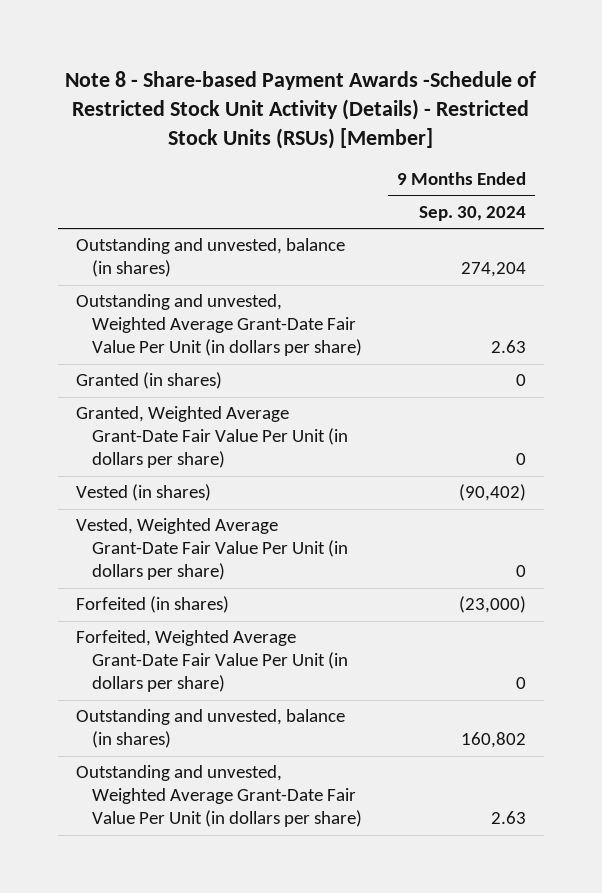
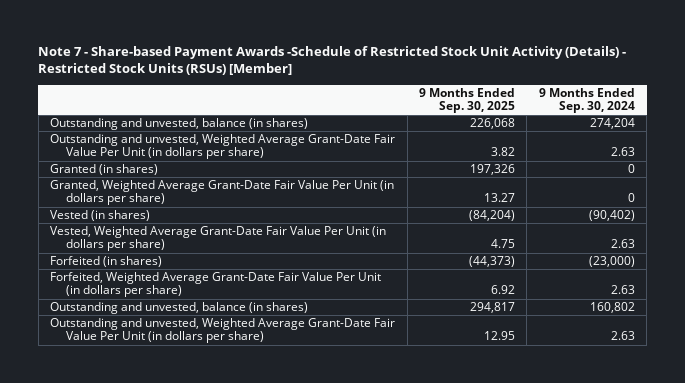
- Note 8 - Share-based Payment Awards -Schedule of Restricted Stock Unit Activity (Details) - Restricted Stock Units (RSUs) [Member]
+ Note 7 - Share-based Payment Awards -Schedule of Restricted Stock Unit Activity (Details) - Restricted Stock Units (RSUs) [Member]
- | 9 Months Ended Sep. 30, 2024
+ | 9 Months Ended Sep. 30, 2025 | 9 Months Ended Sep. 30, 2024
- Vested, Weighted Average Grant-Date Fair Value Per Unit (in dollars per share) | 0
+ Vested, Weighted Average Grant-Date Fair Value Per Unit (in dollars per share) | 4.75 | 2.63
- Forfeited, Weighted Average Grant-Date Fair Value Per Unit (in dollars per share) | 0
+ Forfeited, Weighted Average Grant-Date Fair Value Per Unit (in dollars per share) | 6.92 | 2.63

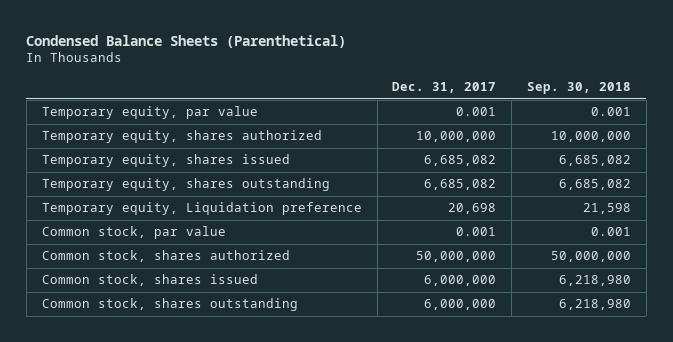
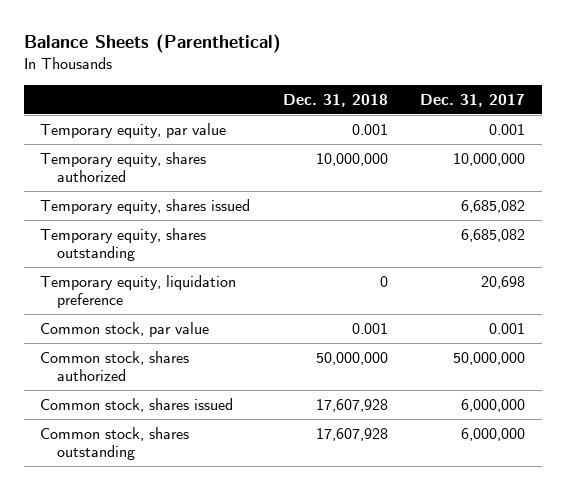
- Condensed Balance Sheets (Parenthetical)
+ Balance Sheets (Parenthetical)
- | Dec. 31, 2017 | Sep. 30, 2018
+ | Dec. 31, 2018 | Dec. 31, 2017
- Temporary equity, Liquidation preference | 20,698 | 21,598
+ Temporary equity, liquidation preference | 0 | 20,698

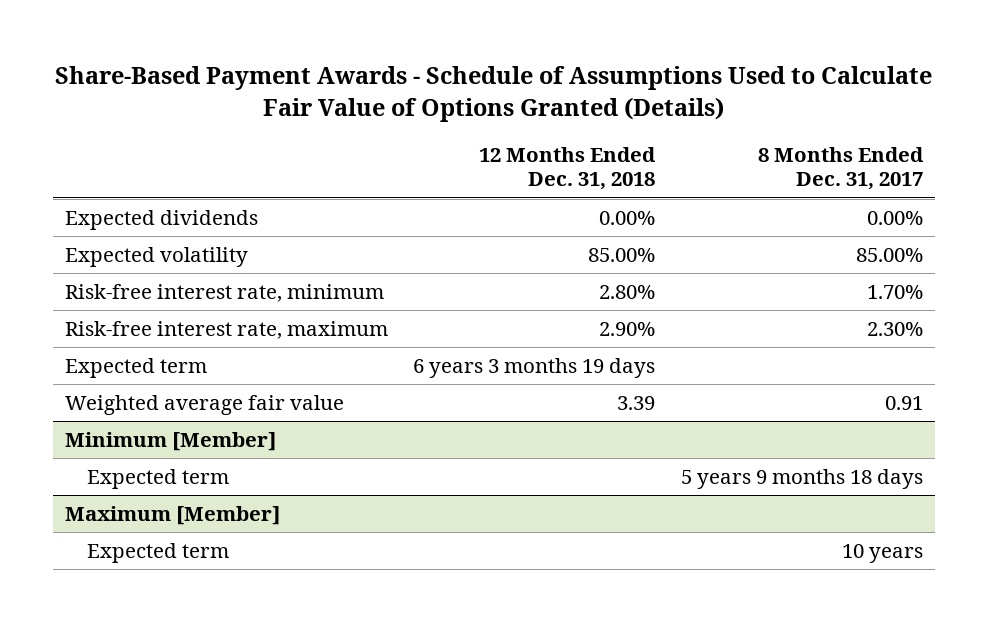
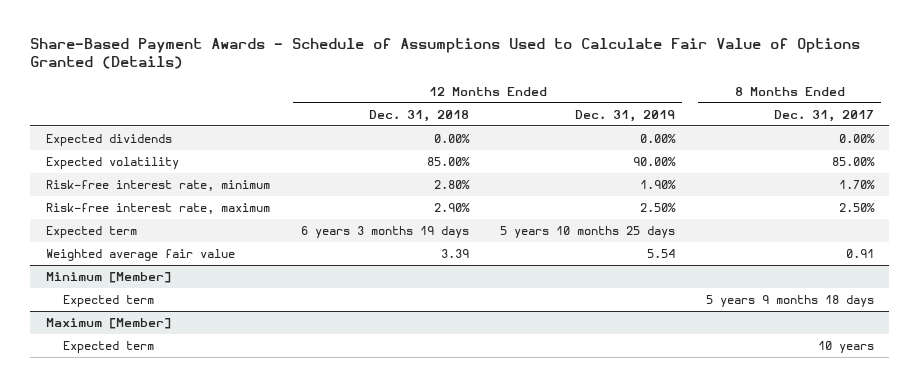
- | 12 Months Ended Dec. 31, 2018 | 8 Months Ended Dec. 31, 2017
+ | 12 Months Ended Dec. 31, 2018 | 12 Months Ended Dec. 31, 2019 | 8 Months Ended Dec. 31, 2017
- Risk-free interest rate, maximum | 2.90% | 2.30%
+ Risk-free interest rate, maximum | 2.90% | 2.50% | 2.50%

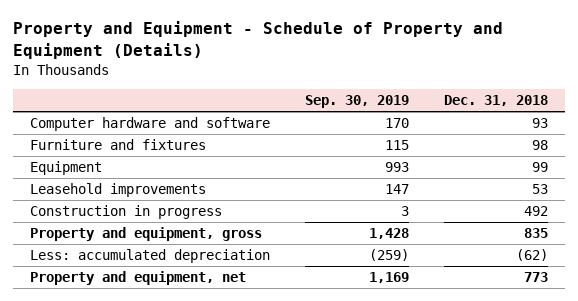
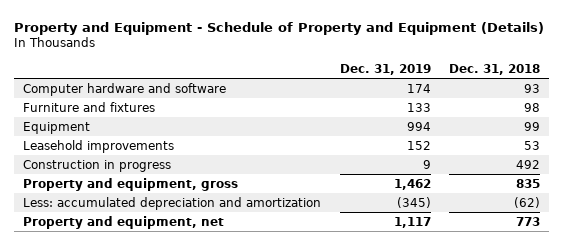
- | Sep. 30, 2019 | Dec. 31, 2018
+ | Dec. 31, 2019 | Dec. 31, 2018
- Less: accumulated depreciation | (259) | (62)
+ Less: accumulated depreciation and amortization | (345) | (62)

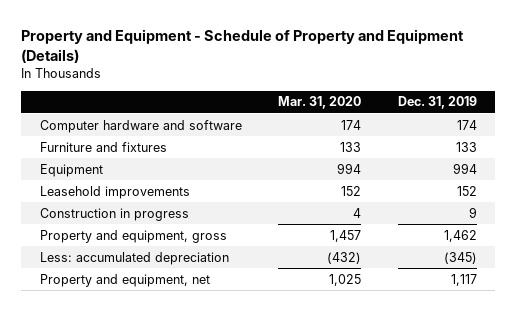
- | Dec. 31, 2019 | Dec. 31, 2018
+ | Mar. 31, 2020 | Dec. 31, 2019
- Less: accumulated depreciation and amortization | (345) | (62)
+ Less: accumulated depreciation | (432) | (345)

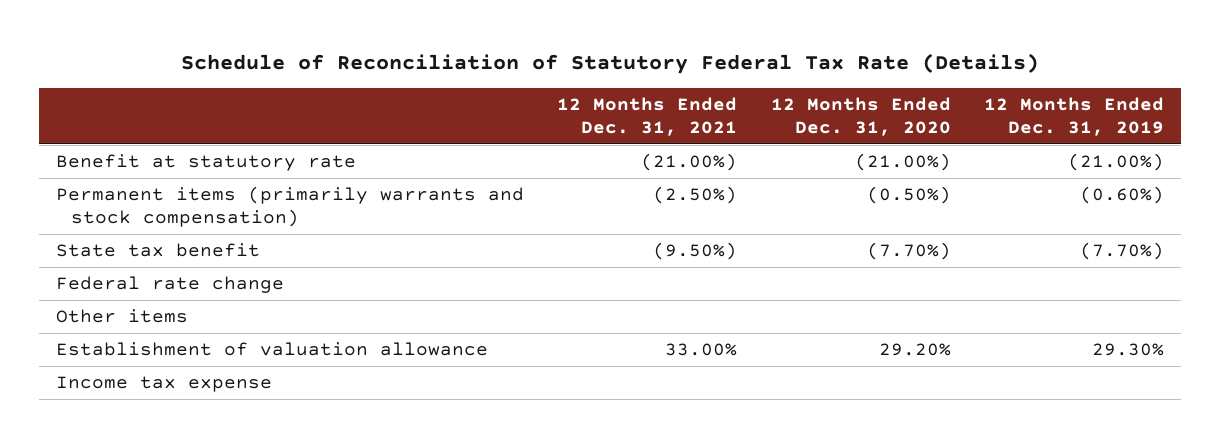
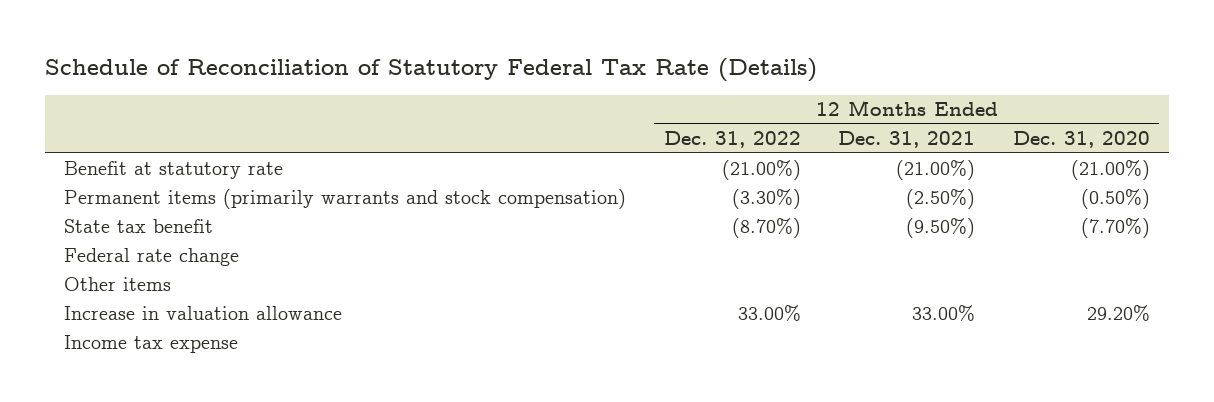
- | 12 Months Ended Dec. 31, 2021 | 12 Months Ended Dec. 31, 2020 | 12 Months Ended Dec. 31, 2019
+ | 12 Months Ended Dec. 31, 2022 | 12 Months Ended Dec. 31, 2021 | 12 Months Ended Dec. 31, 2020
- Establishment of valuation allowance | 33.00% | 29.20% | 29.30%
+ Increase in valuation allowance | 33.00% | 33.00% | 29.20%

